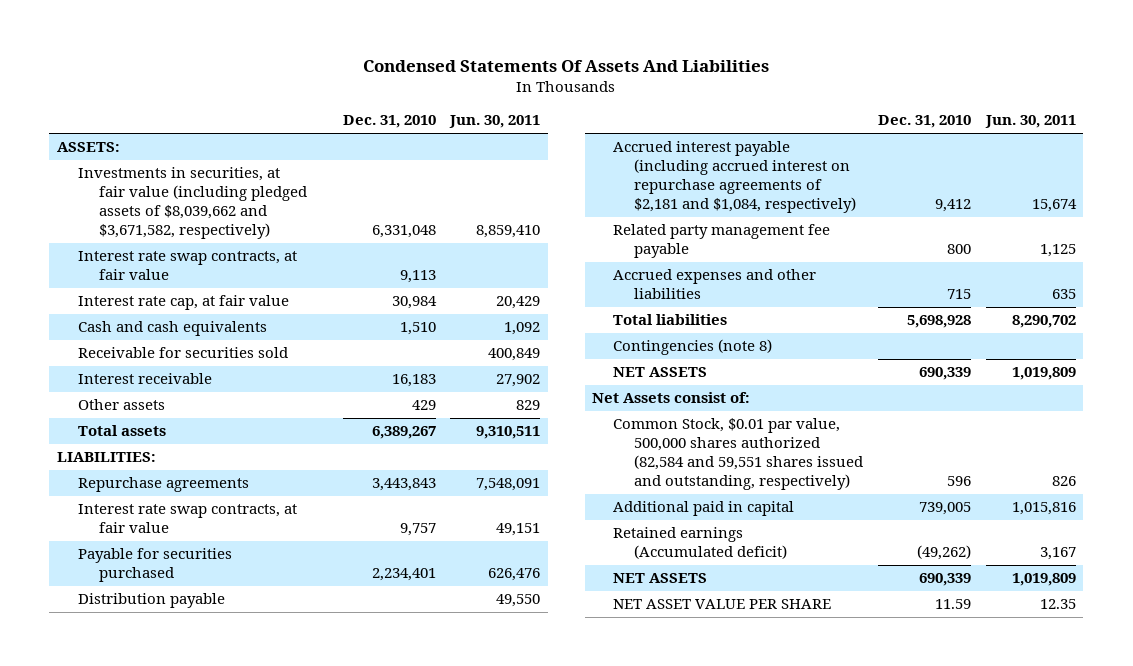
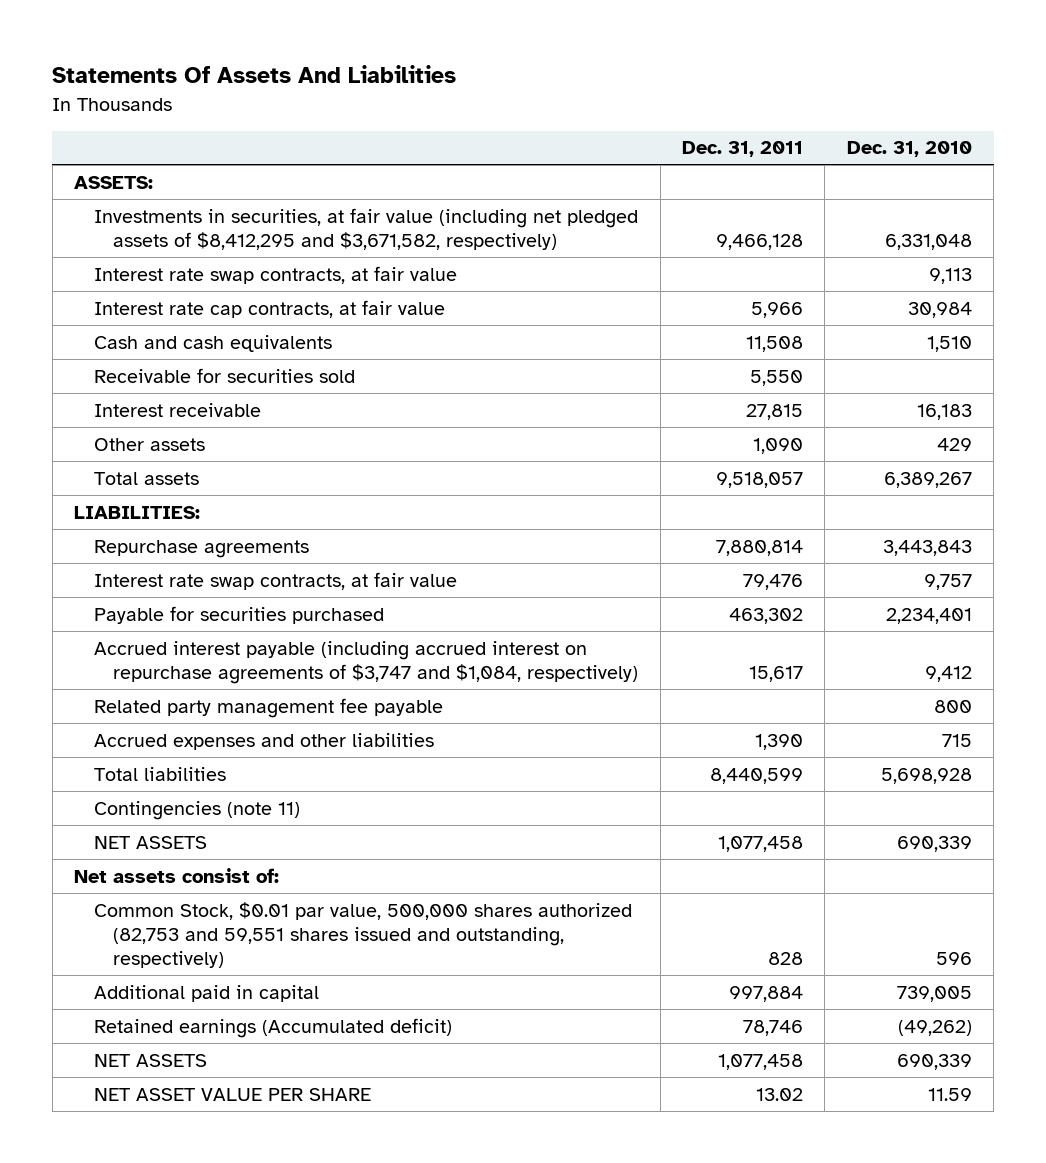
- Condensed Statements Of Assets And Liabilities
+ Statements Of Assets And Liabilities
- | Dec. 31, 2010 | Jun. 30, 2011
+ | Dec. 31, 2011 | Dec. 31, 2010
- Investments in securities, at fair value (including pledged assets of $8,039,662 and $3,671,582, respectively) | 6,331,048 | 8,859,410
+ Investments in securities, at fair value (including net pledged assets of $8,412,295 and $3,671,582, respectively) | 9,466,128 | 6,331,048
- Interest rate cap, at fair value | 30,984 | 20,429
+ Interest rate cap contracts, at fair value | 5,966 | 30,984
- Distribution payable | | 49,550
- Accrued interest payable (including accrued interest on repurchase agreements of $2,181 and $1,084, respectively) | 9,412 | 15,674
+ Accrued interest payable (including accrued interest on repurchase agreements of $3,747 and $1,084, respectively) | 15,617 | 9,412
- Contingencies (note 8)
+ Contingencies (note 11)
- Net Assets consist of:
- Common Stock, $0.01 par value, 500,000 shares authorized (82,584 and 59,551 shares issued and outstanding, respectively) | 596 | 826
+ Net assets consist of:
+ Common Stock, $0.01 par value, 500,000 shares authorized (82,753 and 59,551 shares issued and outstanding, respectively) | 828 | 596

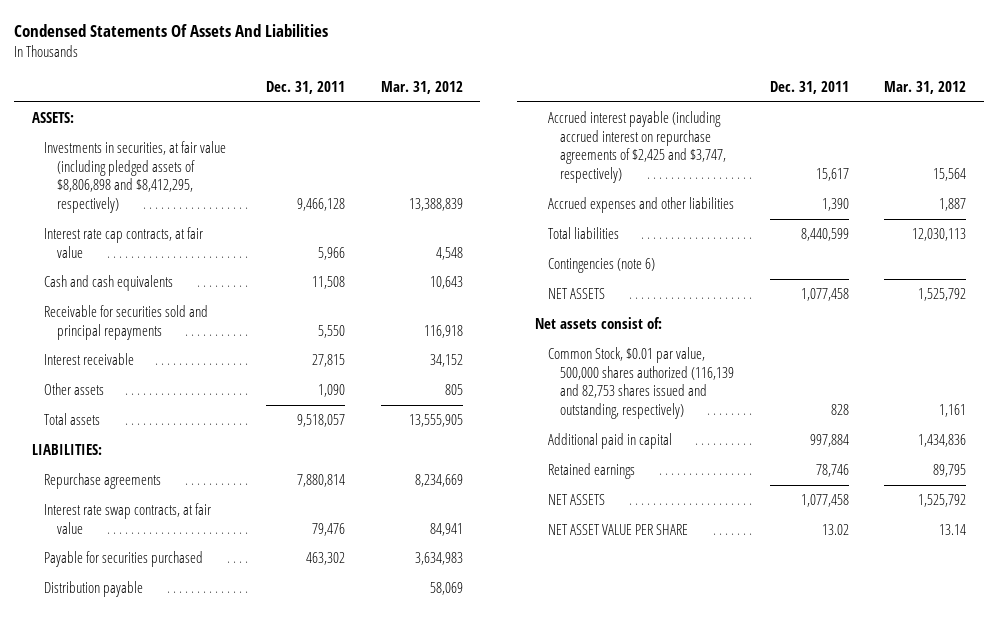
- Statements Of Assets And Liabilities
+ Condensed Statements Of Assets And Liabilities
- | Dec. 31, 2011 | Dec. 31, 2010
+ | Dec. 31, 2011 | Mar. 31, 2012
- Investments in securities, at fair value (including net pledged assets of $8,412,295 and $3,671,582, respectively) | 9,466,128 | 6,331,048
- Interest rate swap contracts, at fair value | | 9,113
+ Investments in securities, at fair value (including pledged assets of $8,806,898 and $8,412,295, respectively) | 9,466,128 | 13,388,839
- Receivable for securities sold | 5,550 |
+ Receivable for securities sold and principal repayments | 5,550 | 116,918
- Accrued interest payable (including accrued interest on repurchase agreements of $3,747 and $1,084, respectively) | 15,617 | 9,412
- Related party management fee payable | | 800
+ Distribution payable | | 58,069
+ Accrued interest payable (including accrued interest on repurchase agreements of $2,425 and $3,747, respectively) | 15,617 | 15,564
- Contingencies (note 11)
+ Contingencies (note 6)
- Common Stock, $0.01 par value, 500,000 shares authorized (82,753 and 59,551 shares issued and outstanding, respectively) | 828 | 596
+ Common Stock, $0.01 par value, 500,000 shares authorized (116,139 and 82,753 shares issued and outstanding, respectively) | 828 | 1,161
- Retained earnings (Accumulated deficit) | 78,746 | (49,262)
+ Retained earnings | 78,746 | 89,795

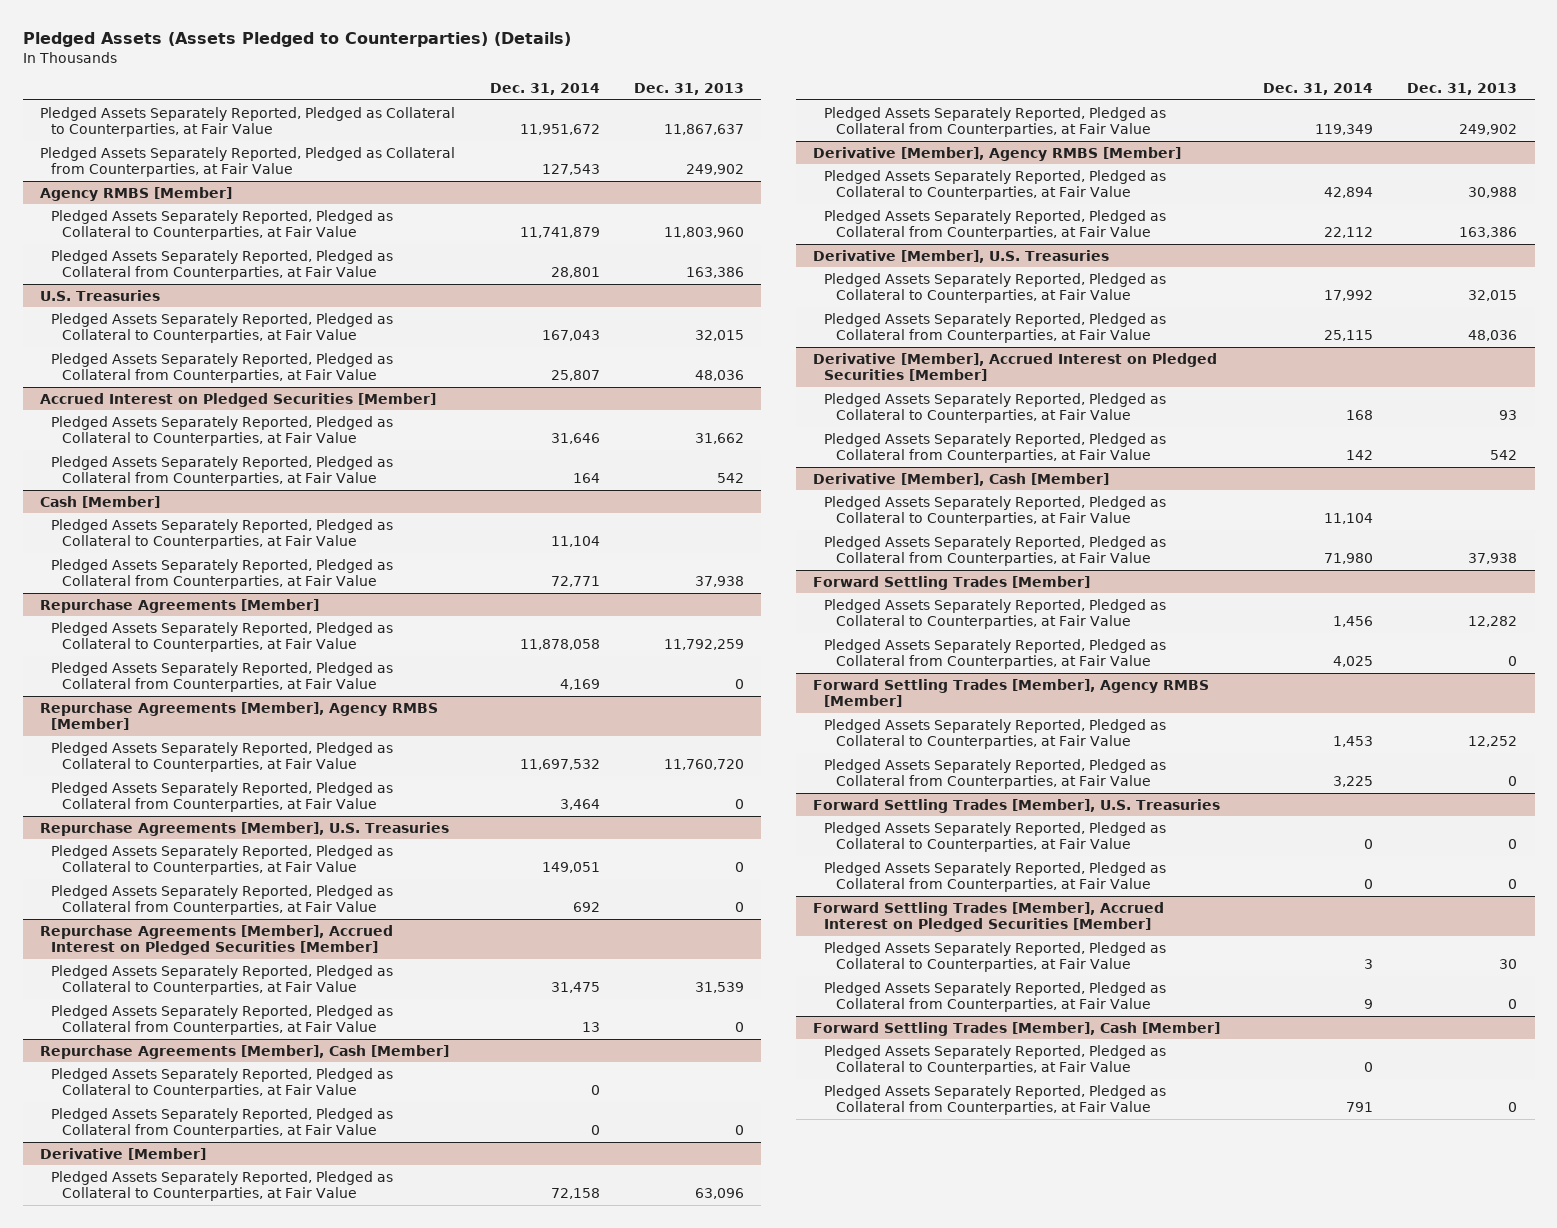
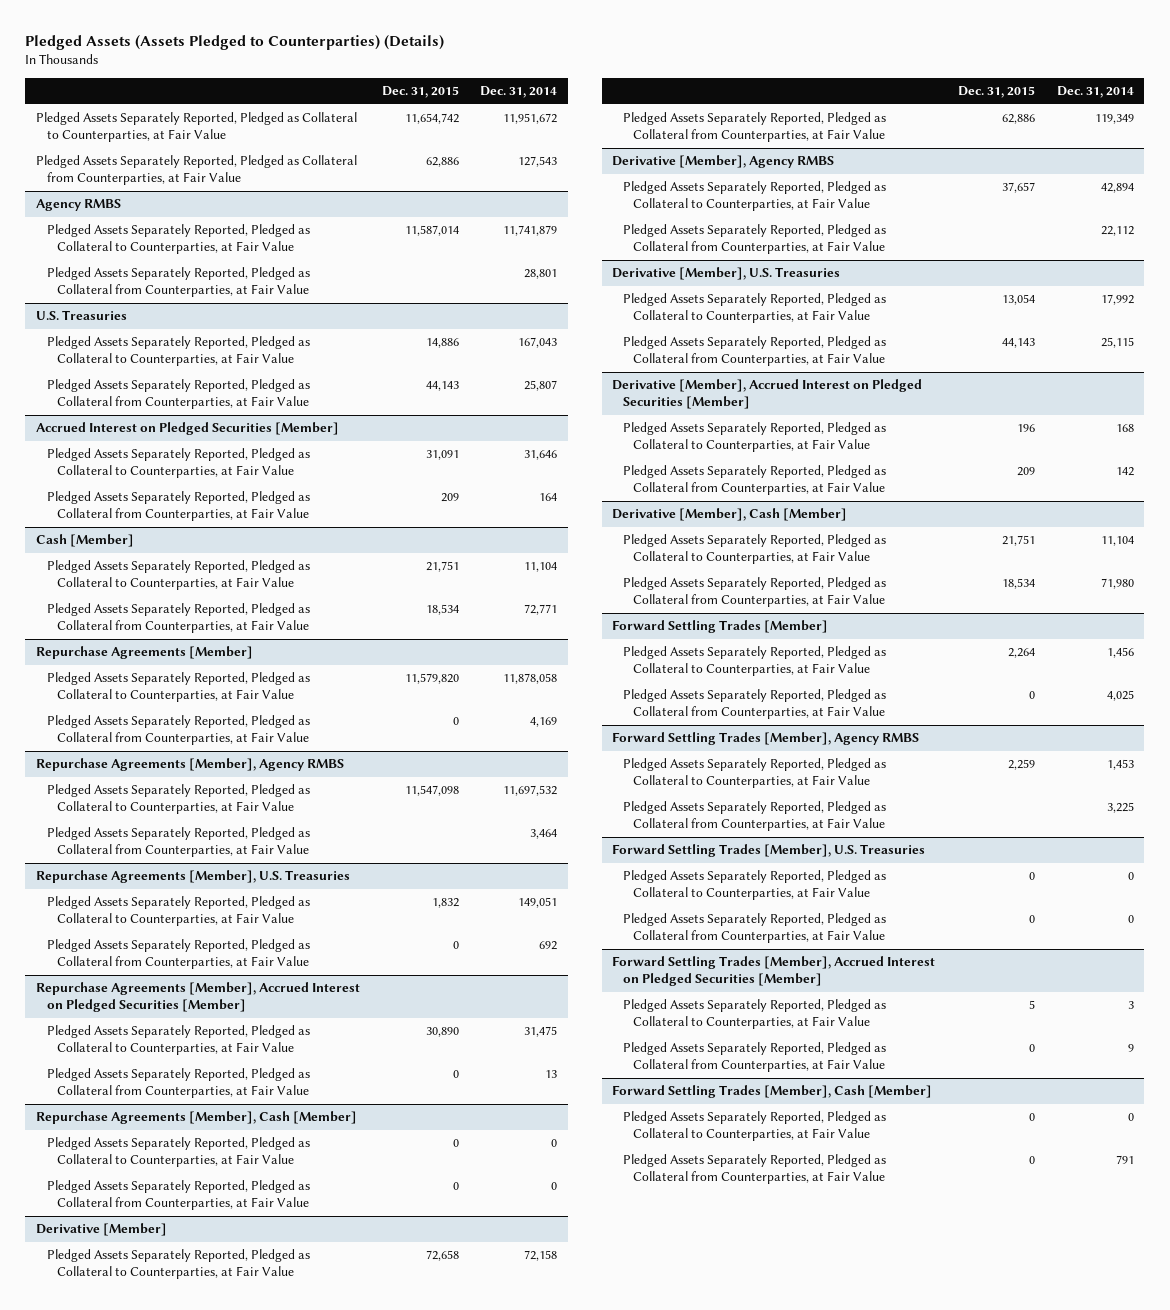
- | Dec. 31, 2014 | Dec. 31, 2013
+ | Dec. 31, 2015 | Dec. 31, 2014
- Agency RMBS [Member]
+ Agency RMBS
- Repurchase Agreements [Member], Agency RMBS [Member]
+ Repurchase Agreements [Member], Agency RMBS
- Derivative [Member], Agency RMBS [Member]
+ Derivative [Member], Agency RMBS
- Forward Settling Trades [Member], Agency RMBS [Member]
+ Forward Settling Trades [Member], Agency RMBS

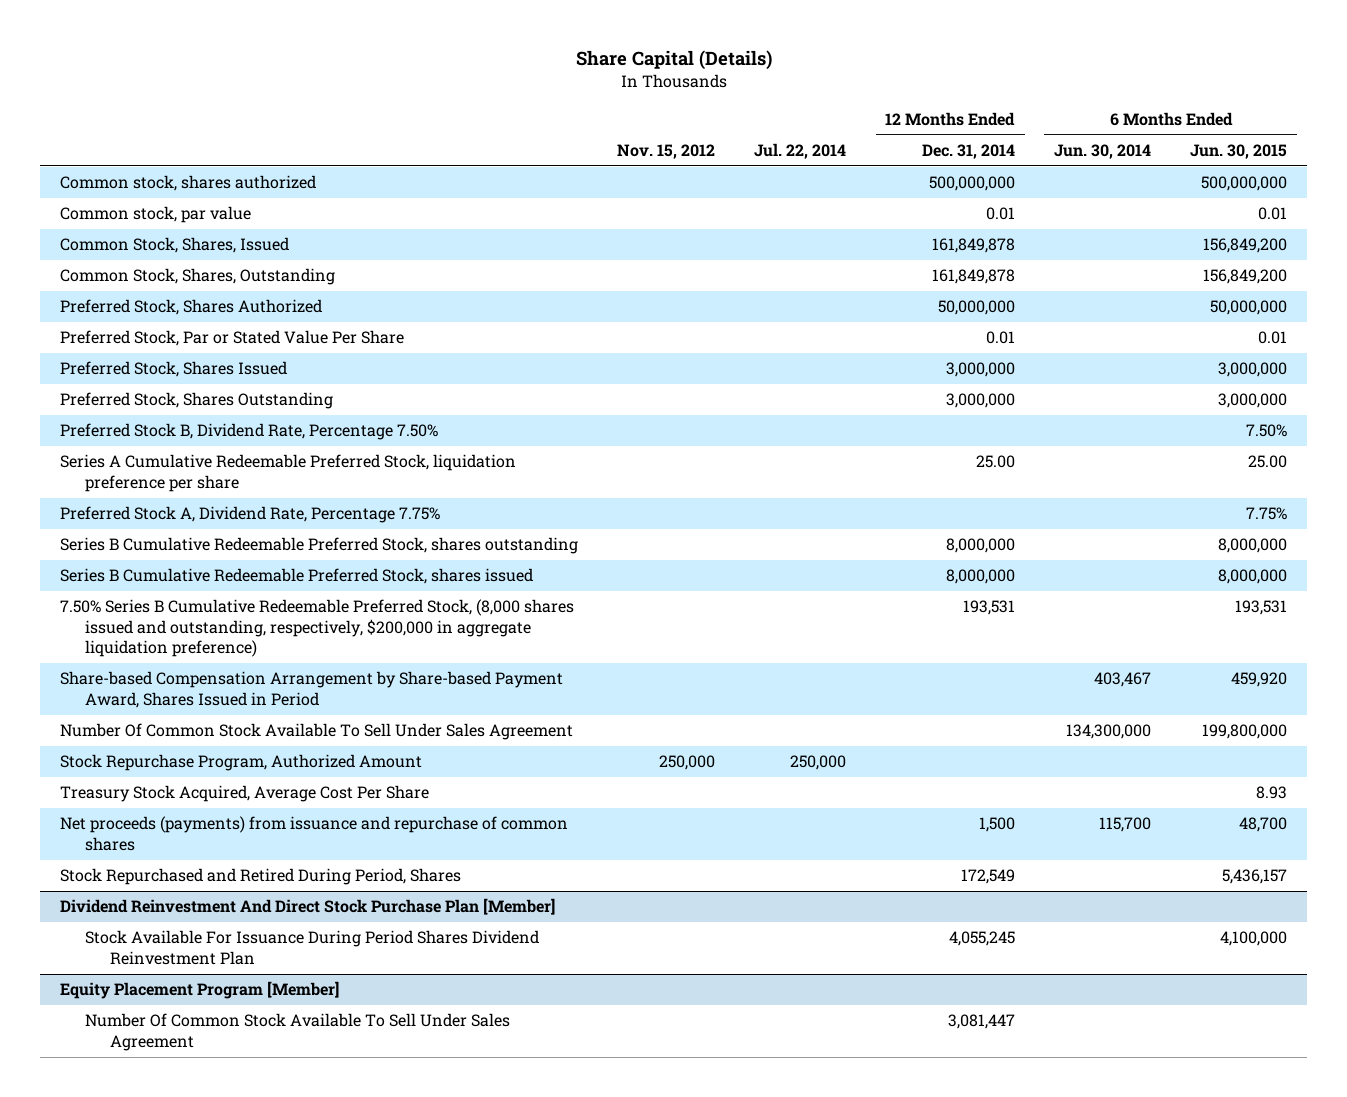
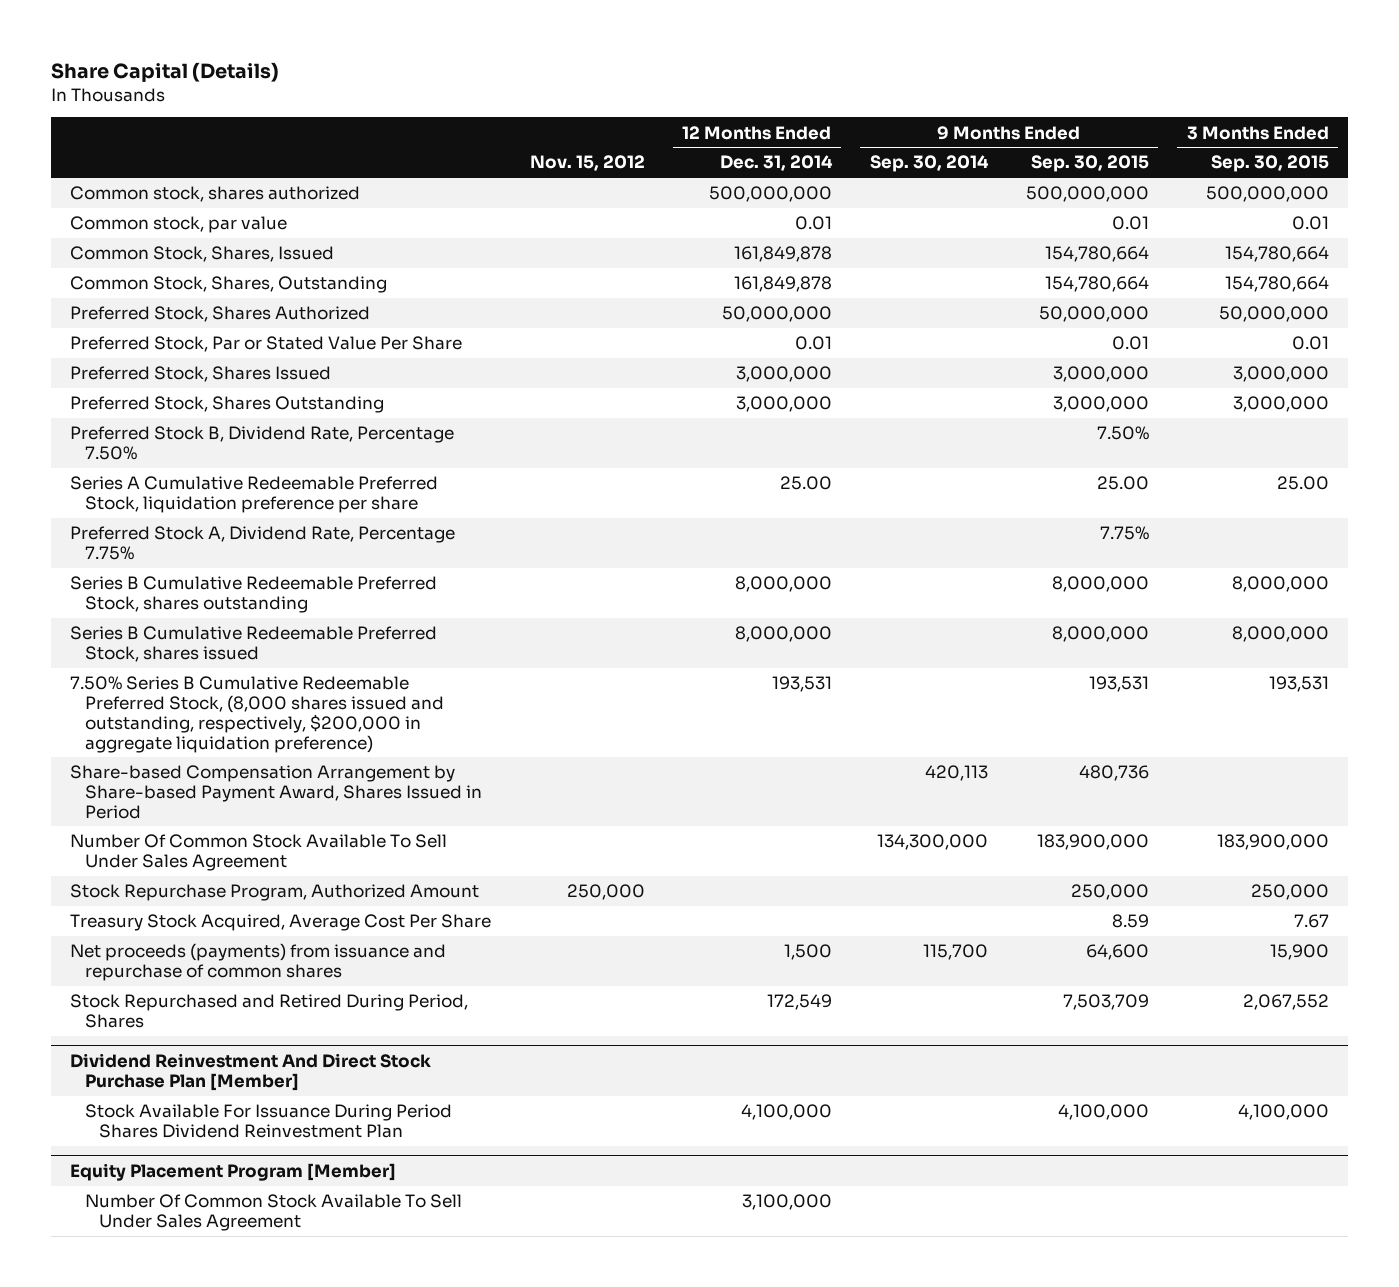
- | Nov. 15, 2012 | Jul. 22, 2014 | 12 Months Ended Dec. 31, 2014 | 6 Months Ended Jun. 30, 2014 | 6 Months Ended Jun. 30, 2015
+ | Nov. 15, 2012 | 12 Months Ended Dec. 31, 2014 | 9 Months Ended Sep. 30, 2014 | 9 Months Ended Sep. 30, 2015 | 3 Months Ended Sep. 30, 2015
@ Dividend Reinvestment And Direct Stock Purchase Plan [Member]
- Stock Available For Issuance During Period Shares Dividend Reinvestment Plan | | | 4,055,245 | | 4,100,000
+ Stock Available For Issuance During Period Shares Dividend Reinvestment Plan | | 4,100,000 | | 4,100,000 | 4,100,000
@ Equity Placement Program [Member]
- Number Of Common Stock Available To Sell Under Sales Agreement | | | 3,081,447 | |
+ Number Of Common Stock Available To Sell Under Sales Agreement | | 3,100,000 | | |

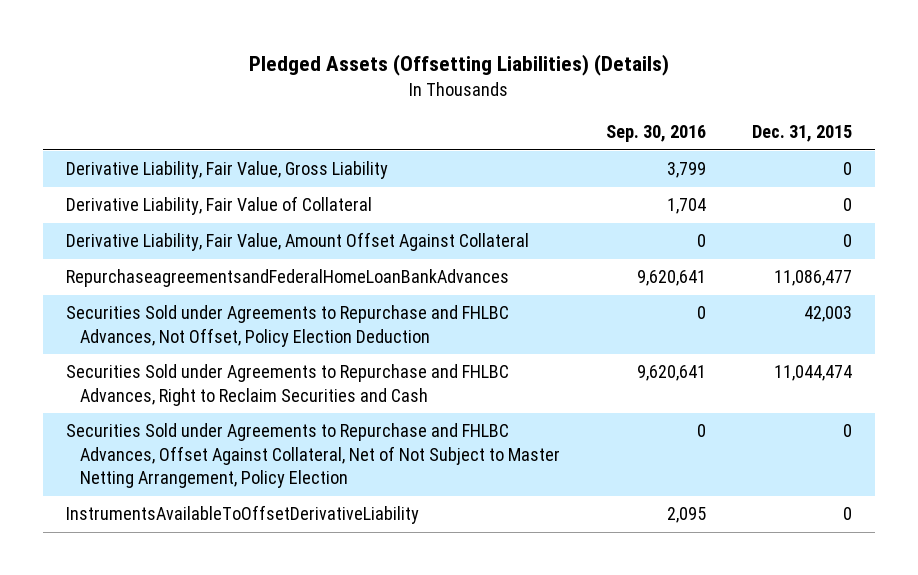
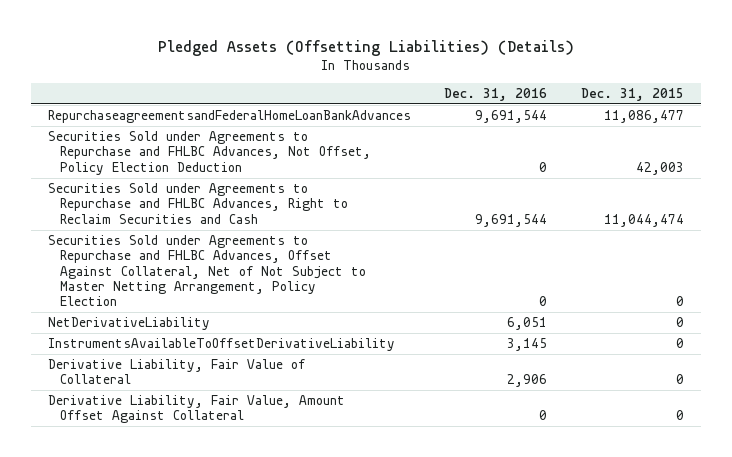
- | Sep. 30, 2016 | Dec. 31, 2015
+ | Dec. 31, 2016 | Dec. 31, 2015
- Derivative Liability, Fair Value, Gross Liability | 3,799 | 0
+ NetDerivativeLiability | 6,051 | 0
moved down: Derivative Liability, Fair Value of Collateral | 2,906 | 0
moved down: Derivative Liability, Fair Value, Amount Offset Against Collateral | 0 | 0

